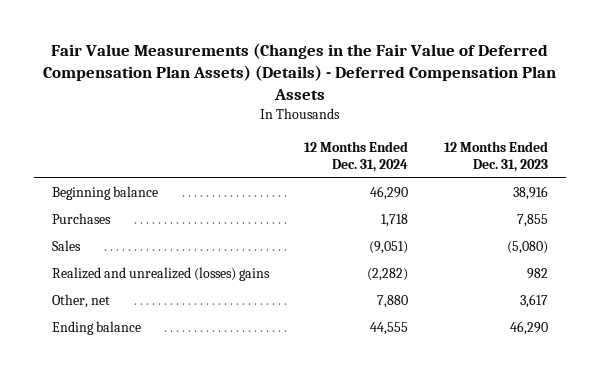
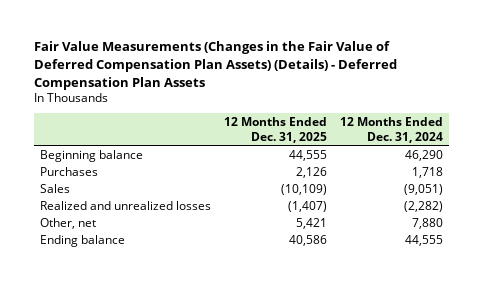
- | 12 Months Ended Dec. 31, 2024 | 12 Months Ended Dec. 31, 2023
+ | 12 Months Ended Dec. 31, 2025 | 12 Months Ended Dec. 31, 2024
- Realized and unrealized (losses) gains | (2,282) | 982
+ Realized and unrealized losses | (1,407) | (2,282)

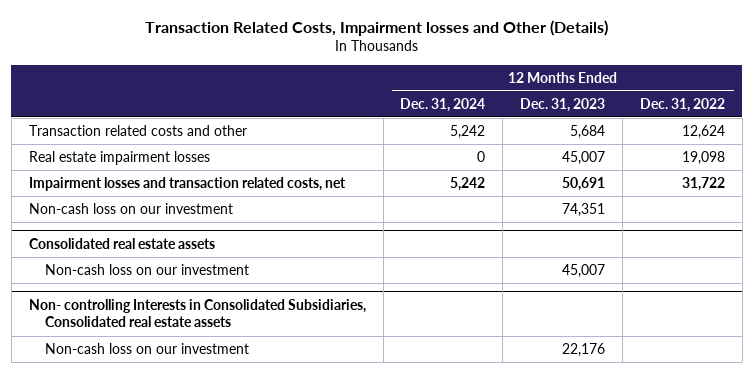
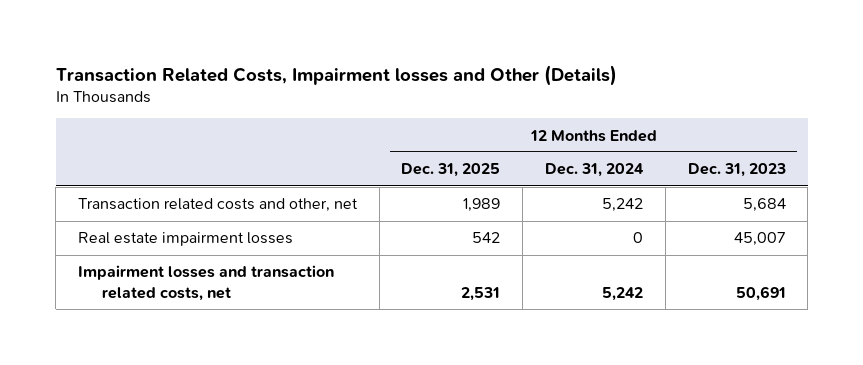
- | 12 Months Ended Dec. 31, 2024 | 12 Months Ended Dec. 31, 2023 | 12 Months Ended Dec. 31, 2022
+ | 12 Months Ended Dec. 31, 2025 | 12 Months Ended Dec. 31, 2024 | 12 Months Ended Dec. 31, 2023
- Transaction related costs and other | 5,242 | 5,684 | 12,624
+ Transaction related costs and other, net | 1,989 | 5,242 | 5,684
- Non-cash loss on our investment | | 74,351 |
- Consolidated real estate assets
- Non-cash loss on our investment | | 45,007 |
- Non- controlling Interests in Consolidated Subsidiaries, Consolidated real estate assets
- Non-cash loss on our investment | | 22,176 |

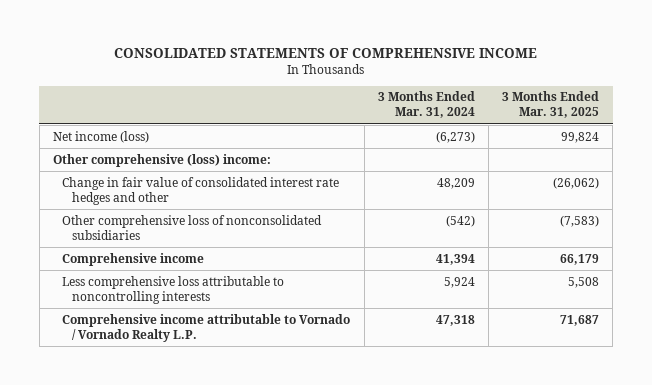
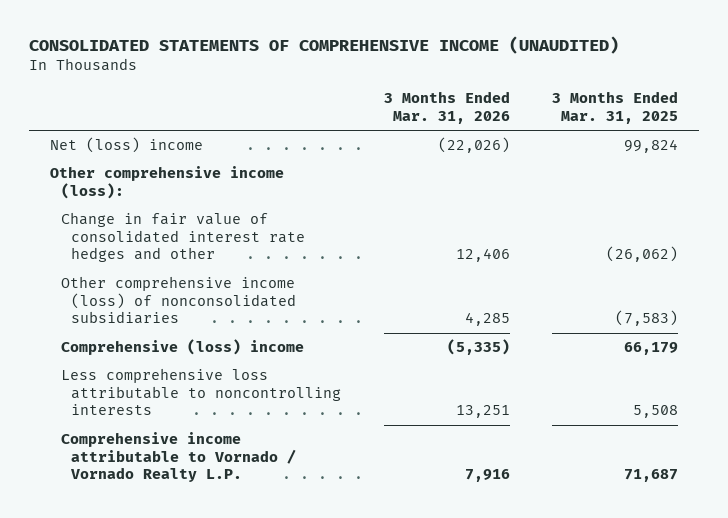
- CONSOLIDATED STATEMENTS OF COMPREHENSIVE INCOME
+ CONSOLIDATED STATEMENTS OF COMPREHENSIVE INCOME (UNAUDITED)
- | 3 Months Ended Mar. 31, 2024 | 3 Months Ended Mar. 31, 2025
+ | 3 Months Ended Mar. 31, 2026 | 3 Months Ended Mar. 31, 2025
- Net income (loss) | (6,273) | 99,824
- Other comprehensive (loss) income:
+ Net (loss) income | (22,026) | 99,824
+ Other comprehensive income (loss):
- Other comprehensive loss of nonconsolidated subsidiaries | (542) | (7,583)
- Comprehensive income | 41,394 | 66,179
+ Other comprehensive income (loss) of nonconsolidated subsidiaries | 4,285 | (7,583)
+ Comprehensive (loss) income | (5,335) | 66,179

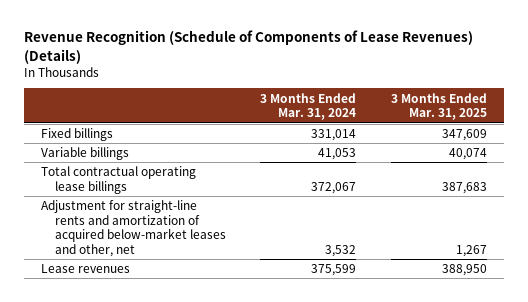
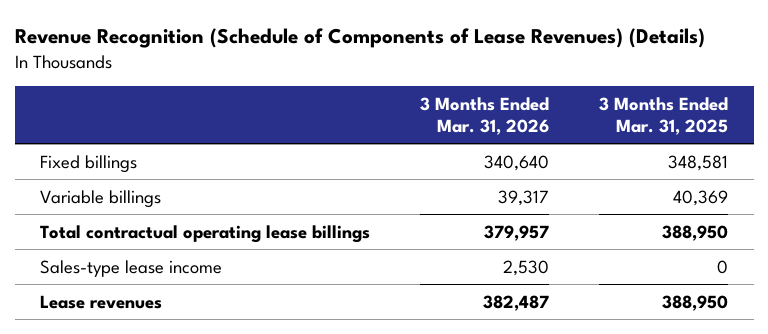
- | 3 Months Ended Mar. 31, 2024 | 3 Months Ended Mar. 31, 2025
+ | 3 Months Ended Mar. 31, 2026 | 3 Months Ended Mar. 31, 2025
- Fixed billings | 331,014 | 347,609
- Variable billings | 41,053 | 40,074
- Total contractual operating lease billings | 372,067 | 387,683
- Adjustment for straight-line rents and amortization of acquired below-market leases and other, net | 3,532 | 1,267
+ Fixed billings | 340,640 | 348,581
+ Variable billings | 39,317 | 40,369
+ Total contractual operating lease billings | 379,957 | 388,950
+ Sales-type lease income | 2,530 | 0

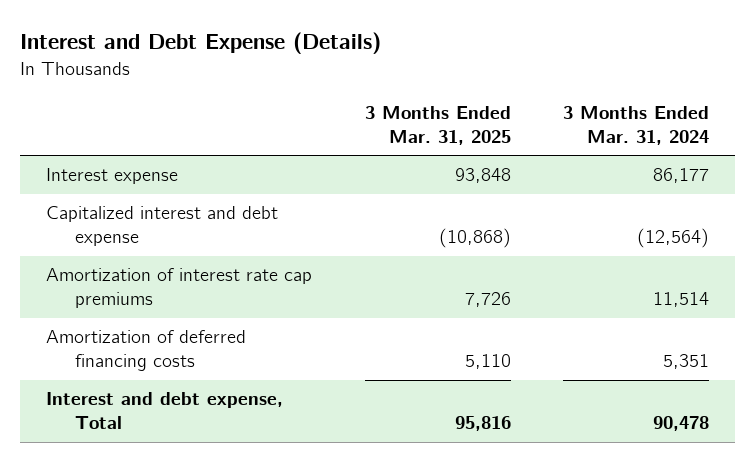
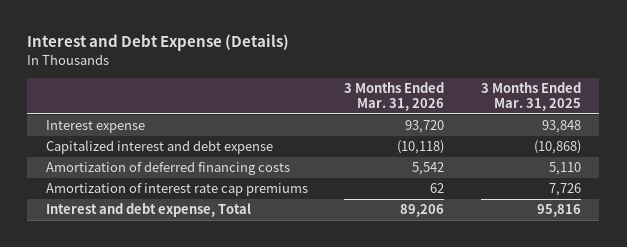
- | 3 Months Ended Mar. 31, 2025 | 3 Months Ended Mar. 31, 2024
+ | 3 Months Ended Mar. 31, 2026 | 3 Months Ended Mar. 31, 2025
moved down: Amortization of interest rate cap premiums | 62 | 7,726

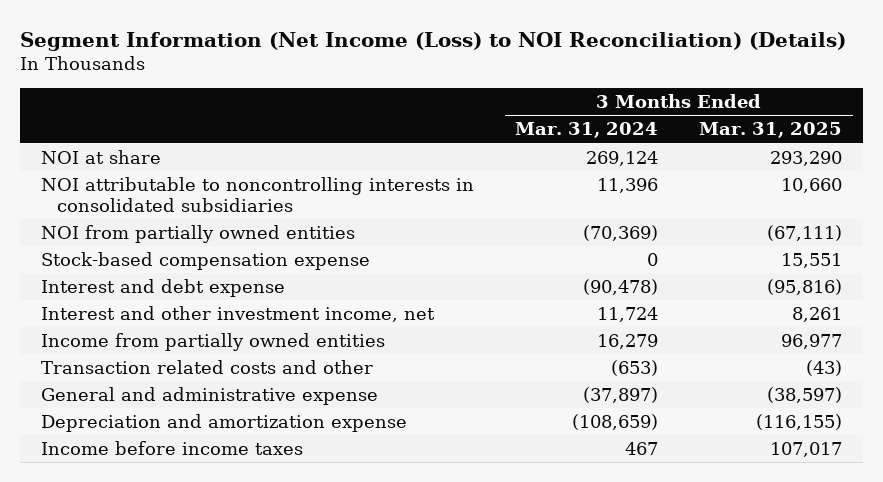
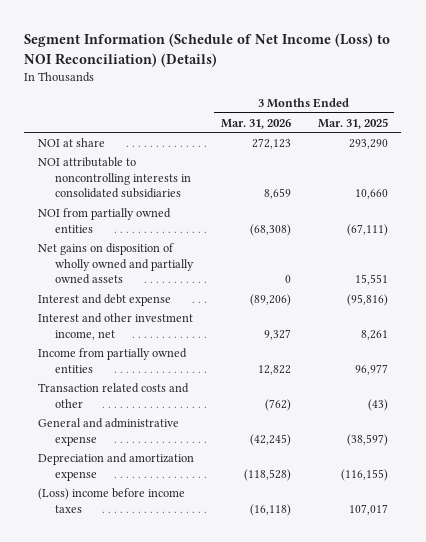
- Segment Information (Net Income (Loss) to NOI Reconciliation) (Details)
+ Segment Information (Schedule of Net Income (Loss) to NOI Reconciliation) (Details)
- | 3 Months Ended Mar. 31, 2024 | 3 Months Ended Mar. 31, 2025
+ | 3 Months Ended Mar. 31, 2026 | 3 Months Ended Mar. 31, 2025
- Stock-based compensation expense | 0 | 15,551
+ Net gains on disposition of wholly owned and partially owned assets | 0 | 15,551
- Income before income taxes | 467 | 107,017
+ (Loss) income before income taxes | (16,118) | 107,017

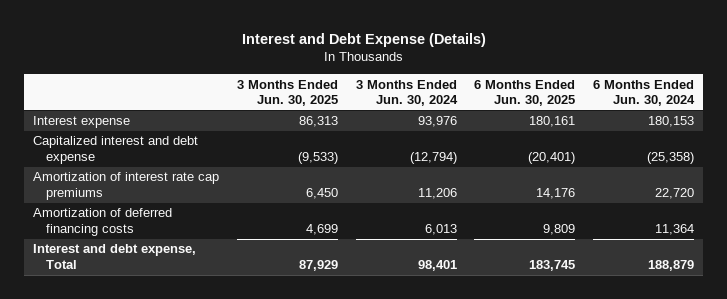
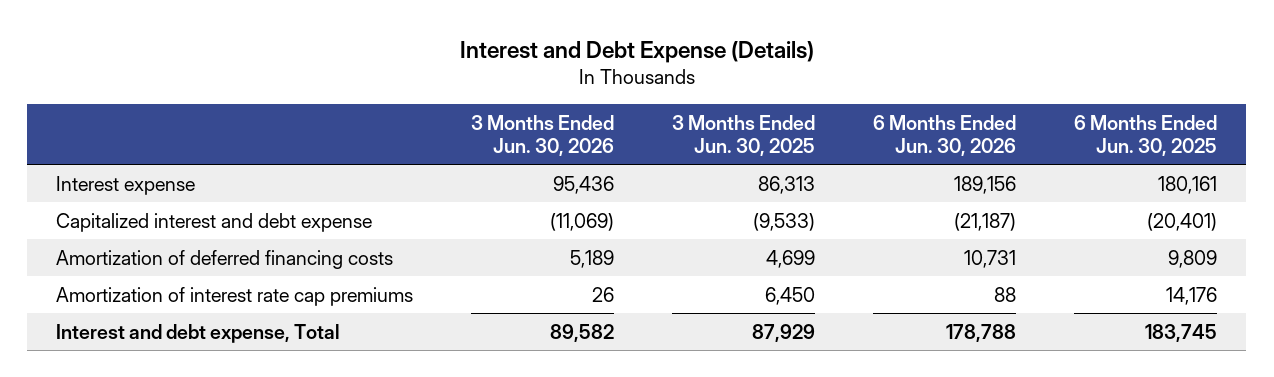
- | 3 Months Ended Jun. 30, 2025 | 3 Months Ended Jun. 30, 2024 | 6 Months Ended Jun. 30, 2025 | 6 Months Ended Jun. 30, 2024
+ | 3 Months Ended Jun. 30, 2026 | 3 Months Ended Jun. 30, 2025 | 6 Months Ended Jun. 30, 2026 | 6 Months Ended Jun. 30, 2025
moved down: Amortization of interest rate cap premiums | 26 | 6,450 | 88 | 14,176

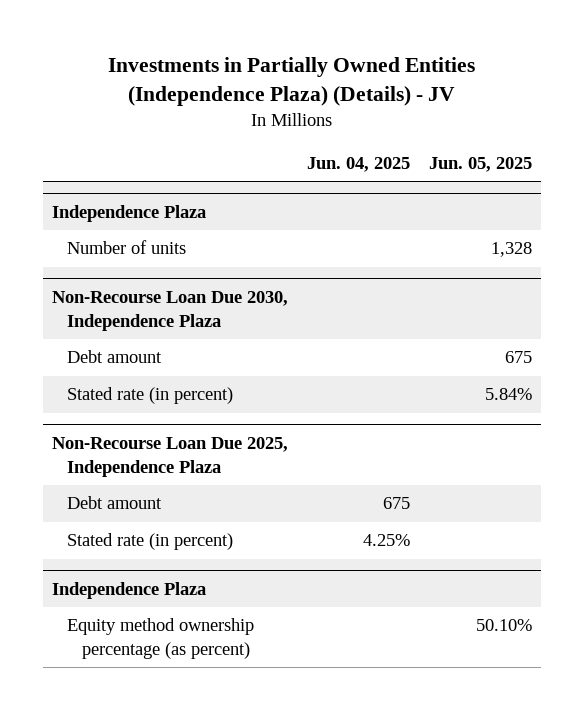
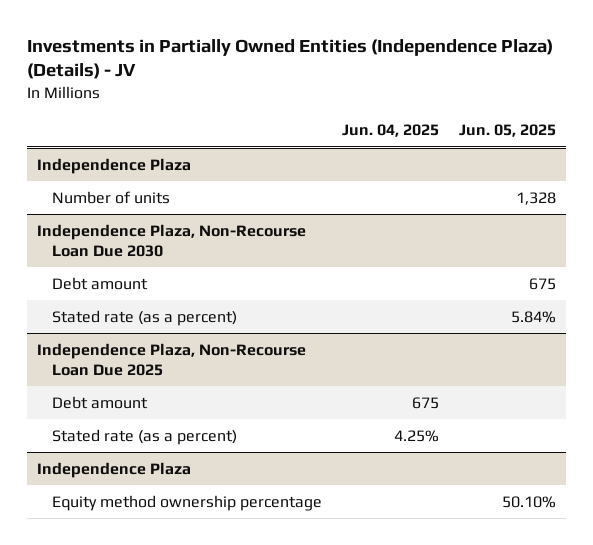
- Non-Recourse Loan Due 2030, Independence Plaza
+ Independence Plaza, Non-Recourse Loan Due 2030
- Stated rate (in percent) | | 5.84%
- Non-Recourse Loan Due 2025, Independence Plaza
+ Stated rate (as a percent) | | 5.84%
+ Independence Plaza, Non-Recourse Loan Due 2025
- Stated rate (in percent) | 4.25% |
+ Stated rate (as a percent) | 4.25% |
@ Independence Plaza
- Equity method ownership percentage (as percent) | | 50.10%
+ Equity method ownership percentage | | 50.10%

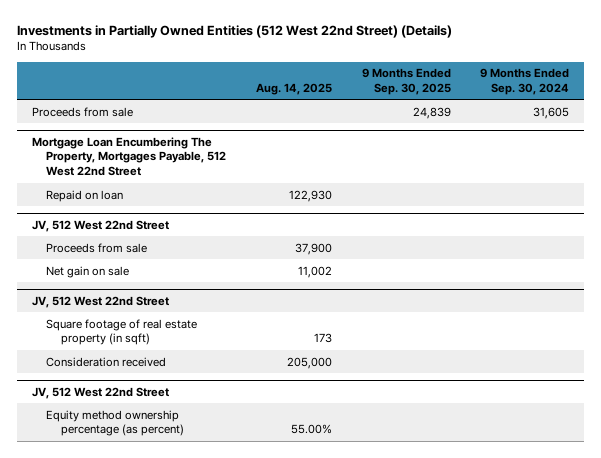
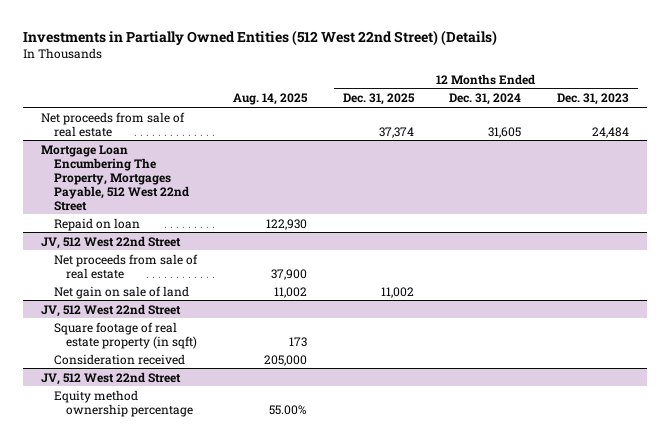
- | Aug. 14, 2025 | 9 Months Ended Sep. 30, 2025 | 9 Months Ended Sep. 30, 2024
+ | Aug. 14, 2025 | 12 Months Ended Dec. 31, 2025 | 12 Months Ended Dec. 31, 2024 | 12 Months Ended Dec. 31, 2023
- Proceeds from sale | | 24,839 | 31,605
+ Net proceeds from sale of real estate | | 37,374 | 31,605 | 24,484
@ JV, 512 West 22nd Street
- Proceeds from sale | 37,900 | |
- Net gain on sale | 11,002 | |
+ Net proceeds from sale of real estate | 37,900 | | |
+ Net gain on sale of land | 11,002 | 11,002 | |
- Equity method ownership percentage (as percent) | 55.00% | |
+ Equity method ownership percentage | 55.00% | | |

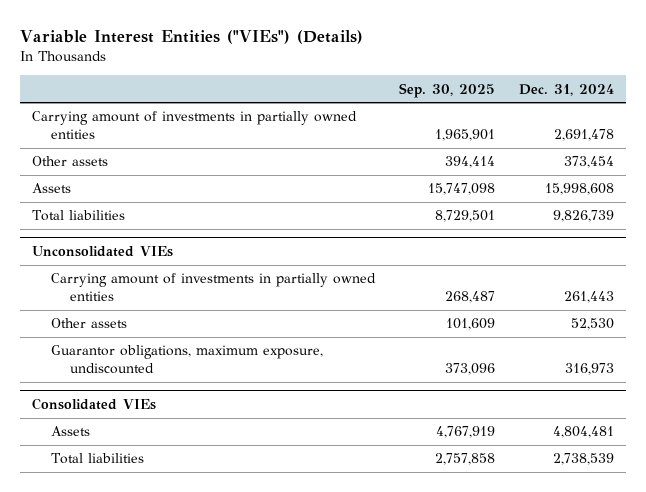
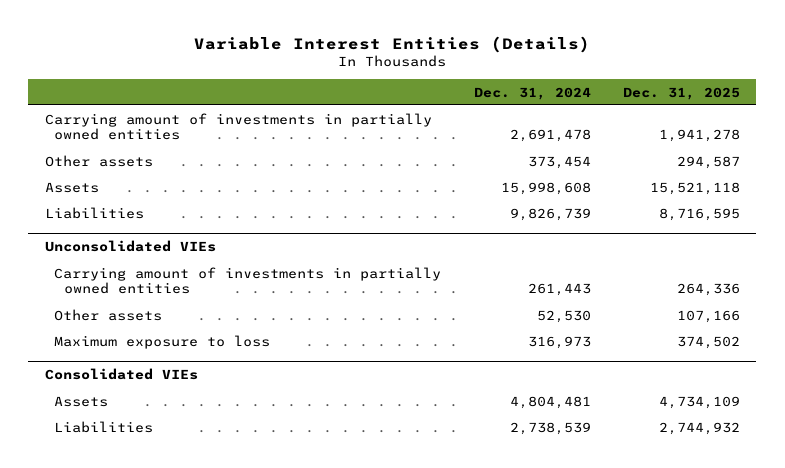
- Variable Interest Entities ("VIEs") (Details)
+ Variable Interest Entities (Details)
- | Sep. 30, 2025 | Dec. 31, 2024
+ | Dec. 31, 2024 | Dec. 31, 2025
- Total liabilities | 8,729,501 | 9,826,739
+ Liabilities | 9,826,739 | 8,716,595
@ Unconsolidated VIEs
- Guarantor obligations, maximum exposure, undiscounted | 373,096 | 316,973
+ Maximum exposure to loss | 316,973 | 374,502
@ Consolidated VIEs
- Total liabilities | 2,757,858 | 2,738,539
+ Liabilities | 2,738,539 | 2,744,932

